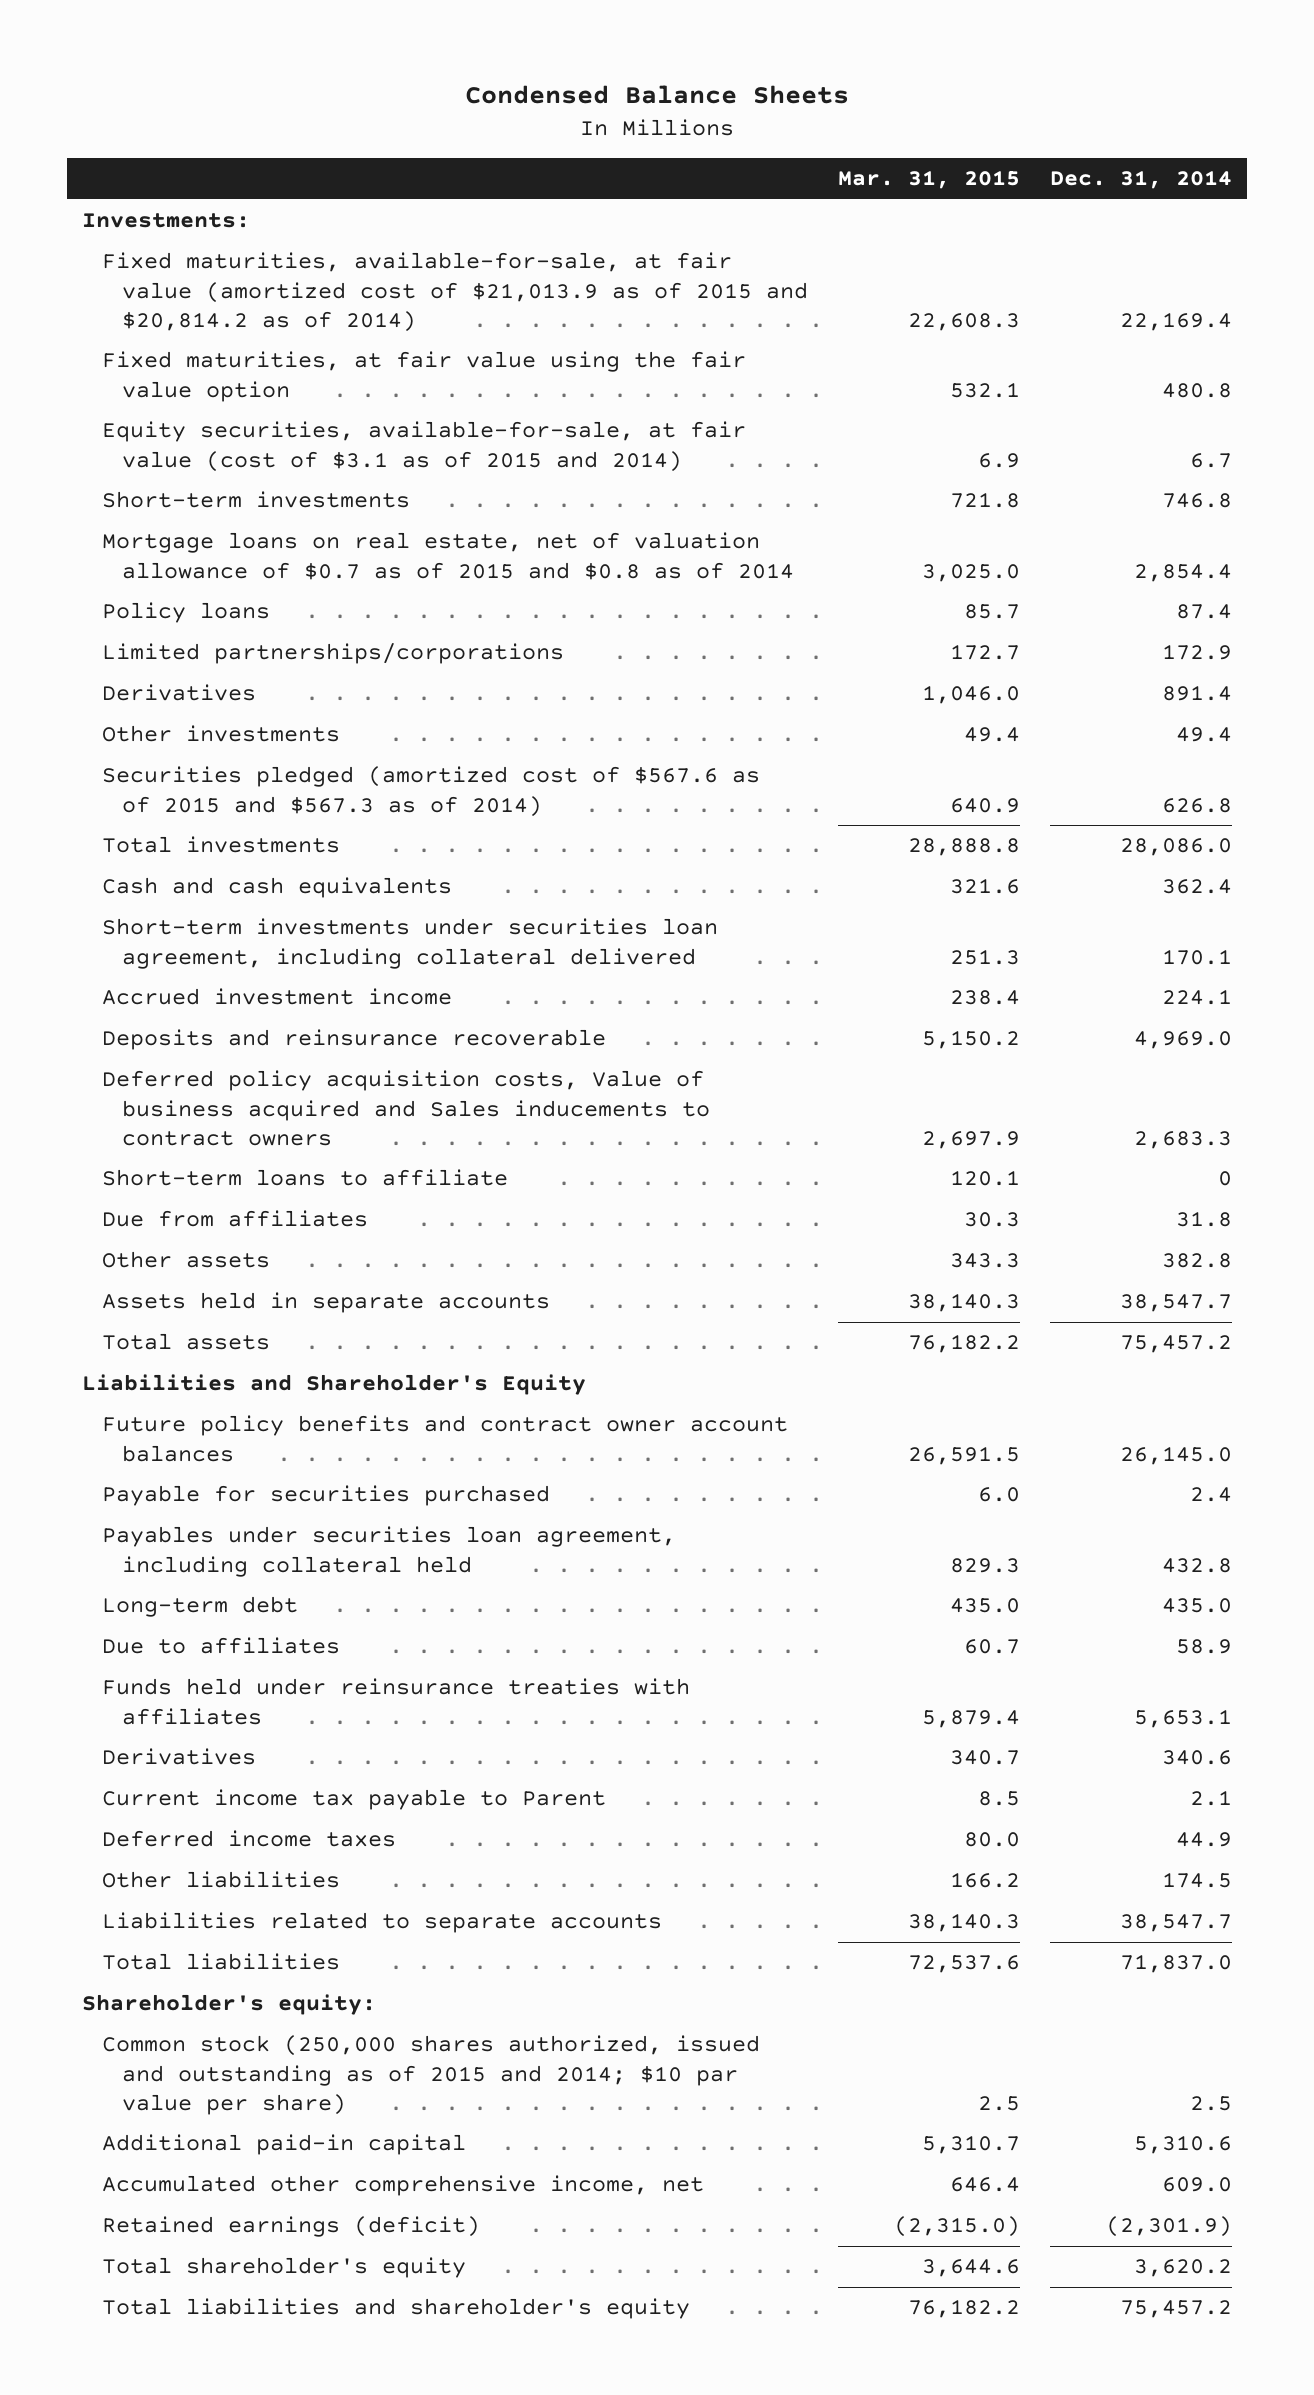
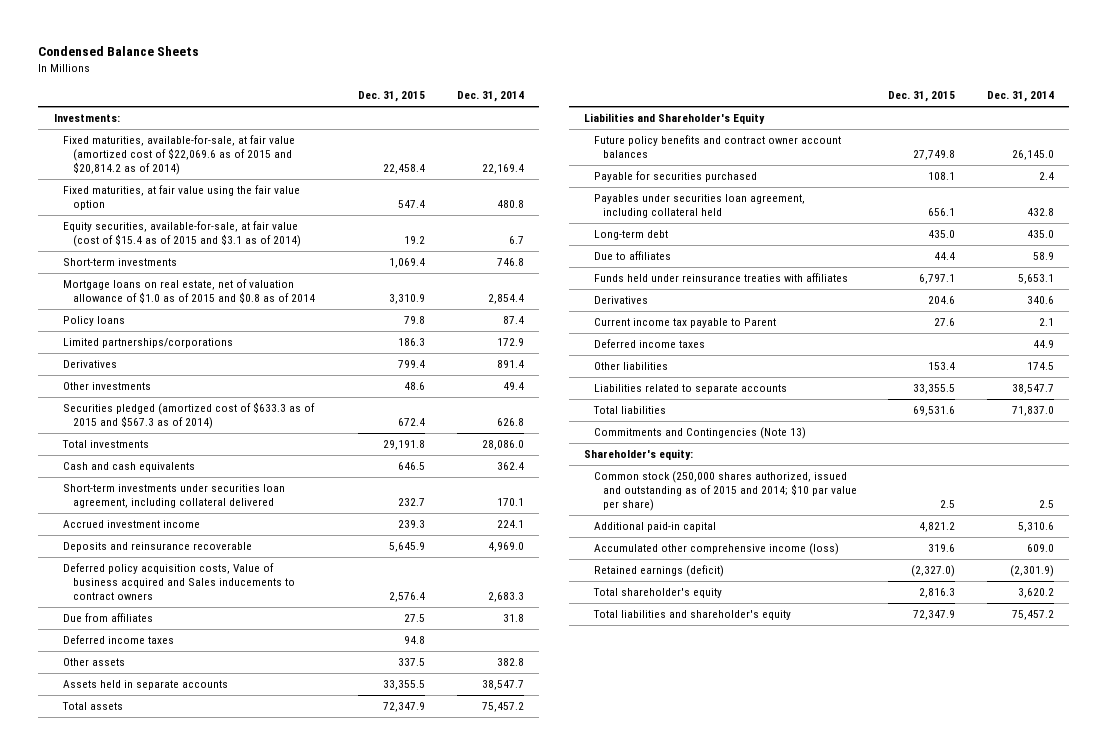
- | Mar. 31, 2015 | Dec. 31, 2014
+ | Dec. 31, 2015 | Dec. 31, 2014
- Fixed maturities, available-for-sale, at fair value (amortized cost of $21,013.9 as of 2015 and $20,814.2 as of 2014) | 22,608.3 | 22,169.4
+ Fixed maturities, available-for-sale, at fair value (amortized cost of $22,069.6 as of 2015 and $20,814.2 as of 2014) | 22,458.4 | 22,169.4
- Equity securities, available-for-sale, at fair value (cost of $3.1 as of 2015 and 2014) | 6.9 | 6.7
+ Equity securities, available-for-sale, at fair value (cost of $15.4 as of 2015 and $3.1 as of 2014) | 19.2 | 6.7
- Mortgage loans on real estate, net of valuation allowance of $0.7 as of 2015 and $0.8 as of 2014 | 3,025.0 | 2,854.4
+ Mortgage loans on real estate, net of valuation allowance of $1.0 as of 2015 and $0.8 as of 2014 | 3,310.9 | 2,854.4
- Securities pledged (amortized cost of $567.6 as of 2015 and $567.3 as of 2014) | 640.9 | 626.8
+ Securities pledged (amortized cost of $633.3 as of 2015 and $567.3 as of 2014) | 672.4 | 626.8
- Short-term loans to affiliate | 120.1 | 0
+ Deferred income taxes | 94.8 |
+ Commitments and Contingencies (Note 13)
- Accumulated other comprehensive income, net | 646.4 | 609.0
+ Accumulated other comprehensive income (loss) | 319.6 | 609.0

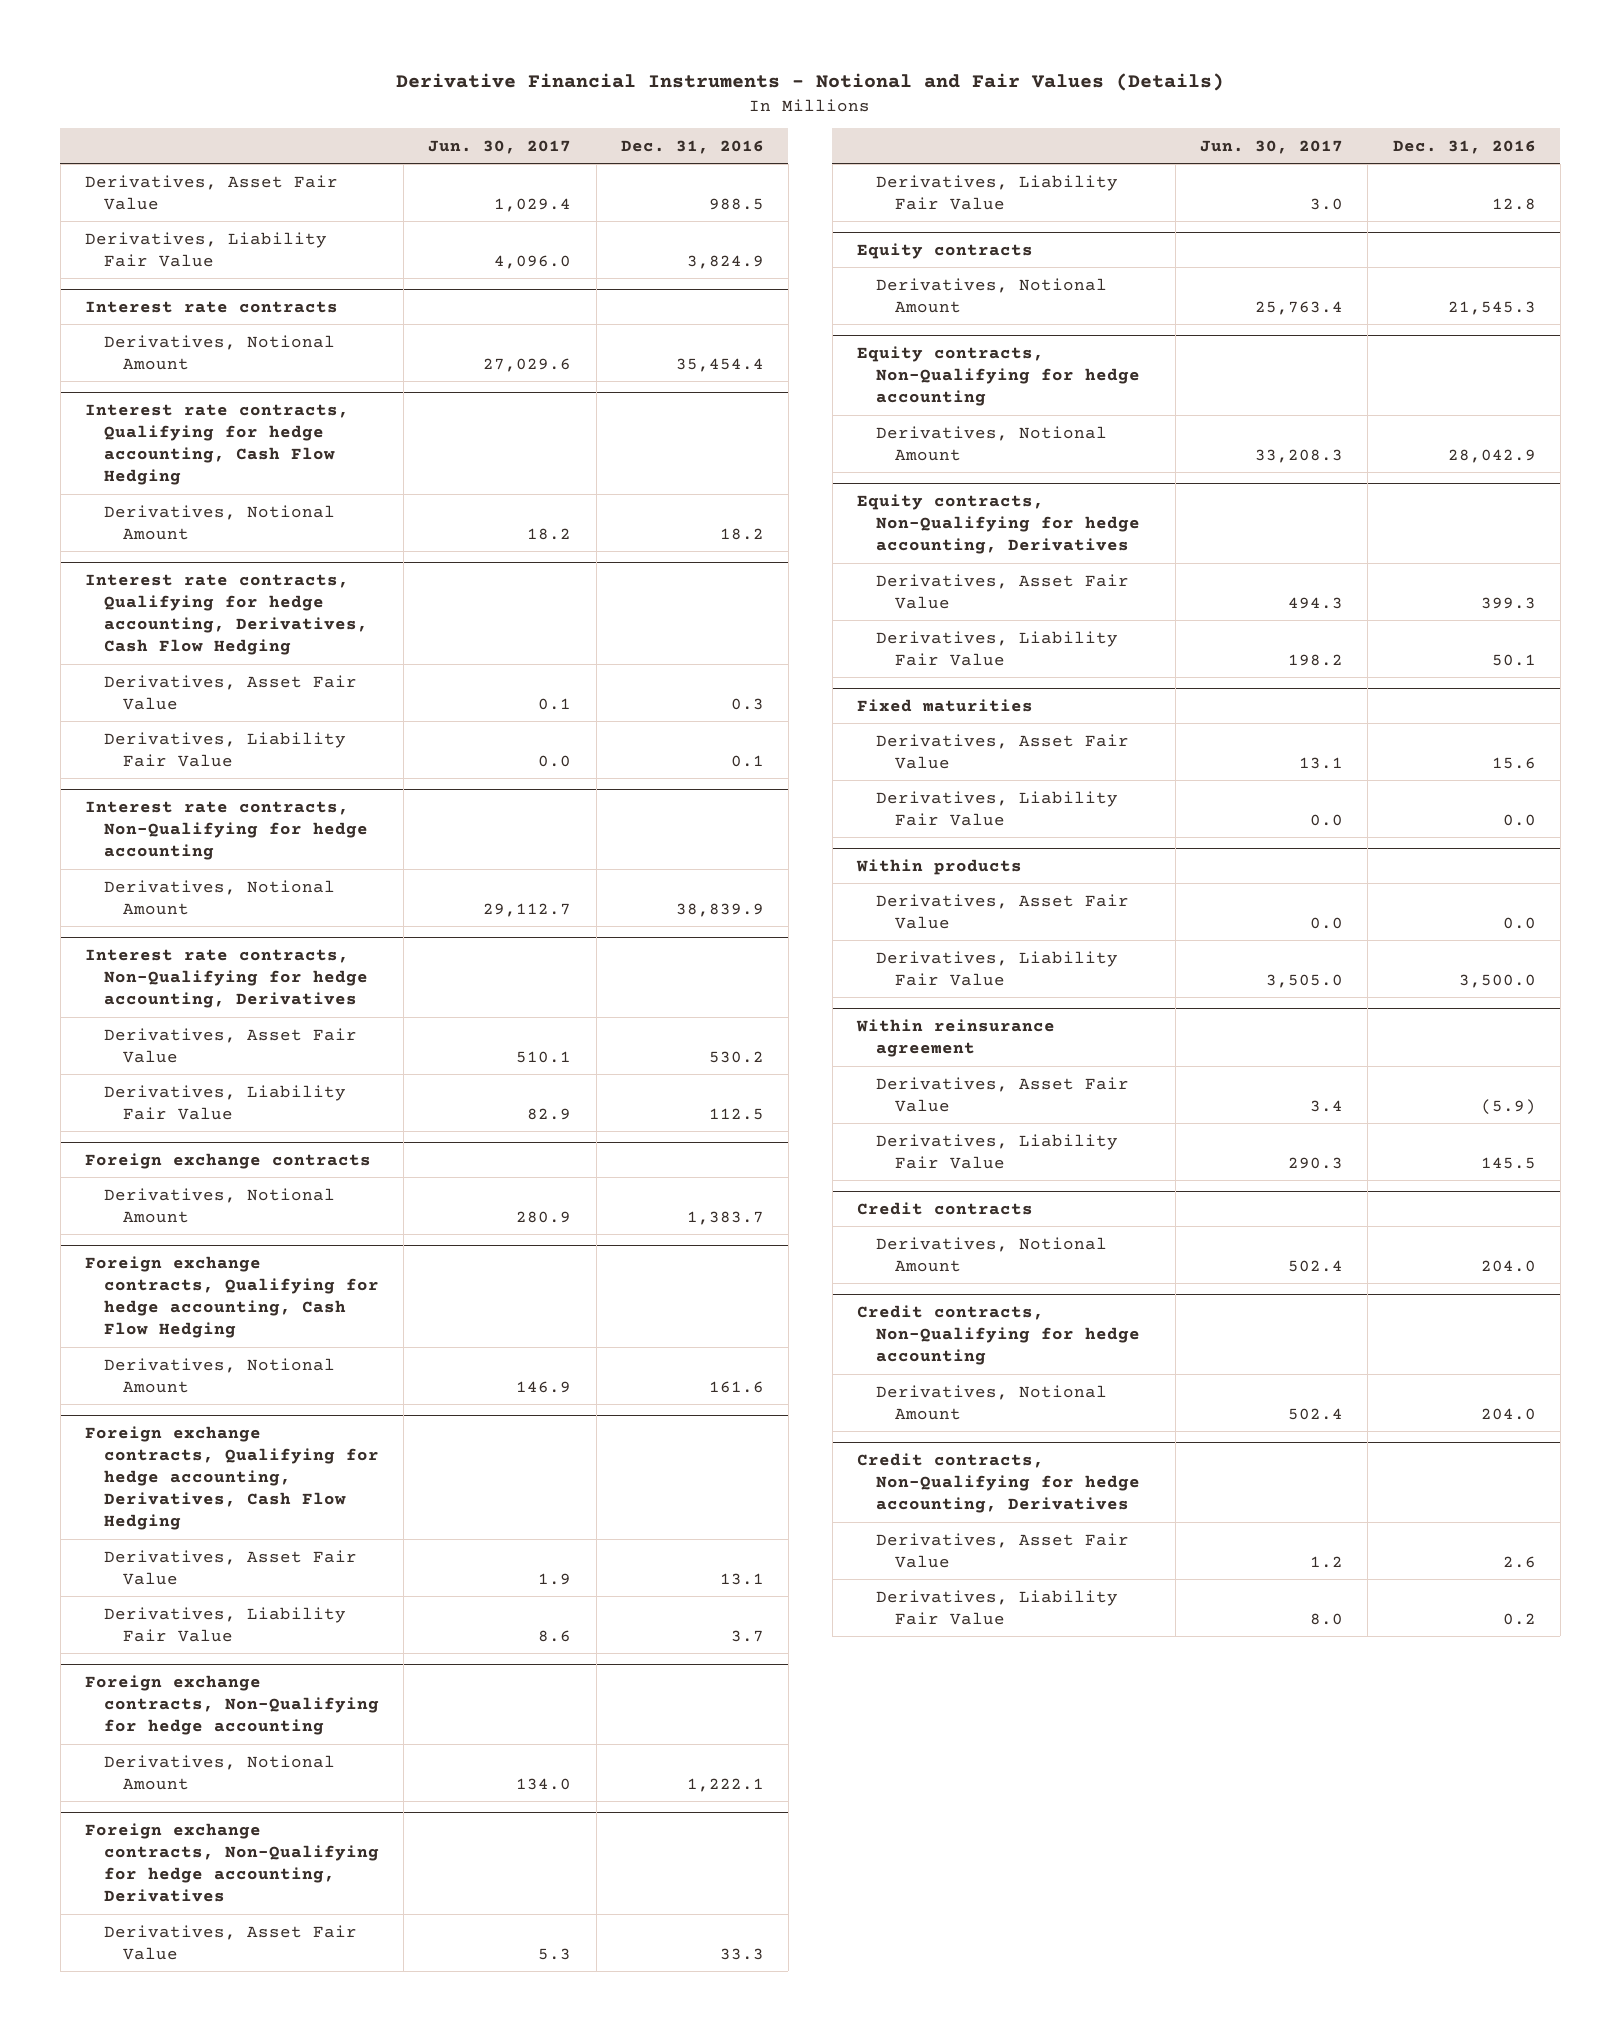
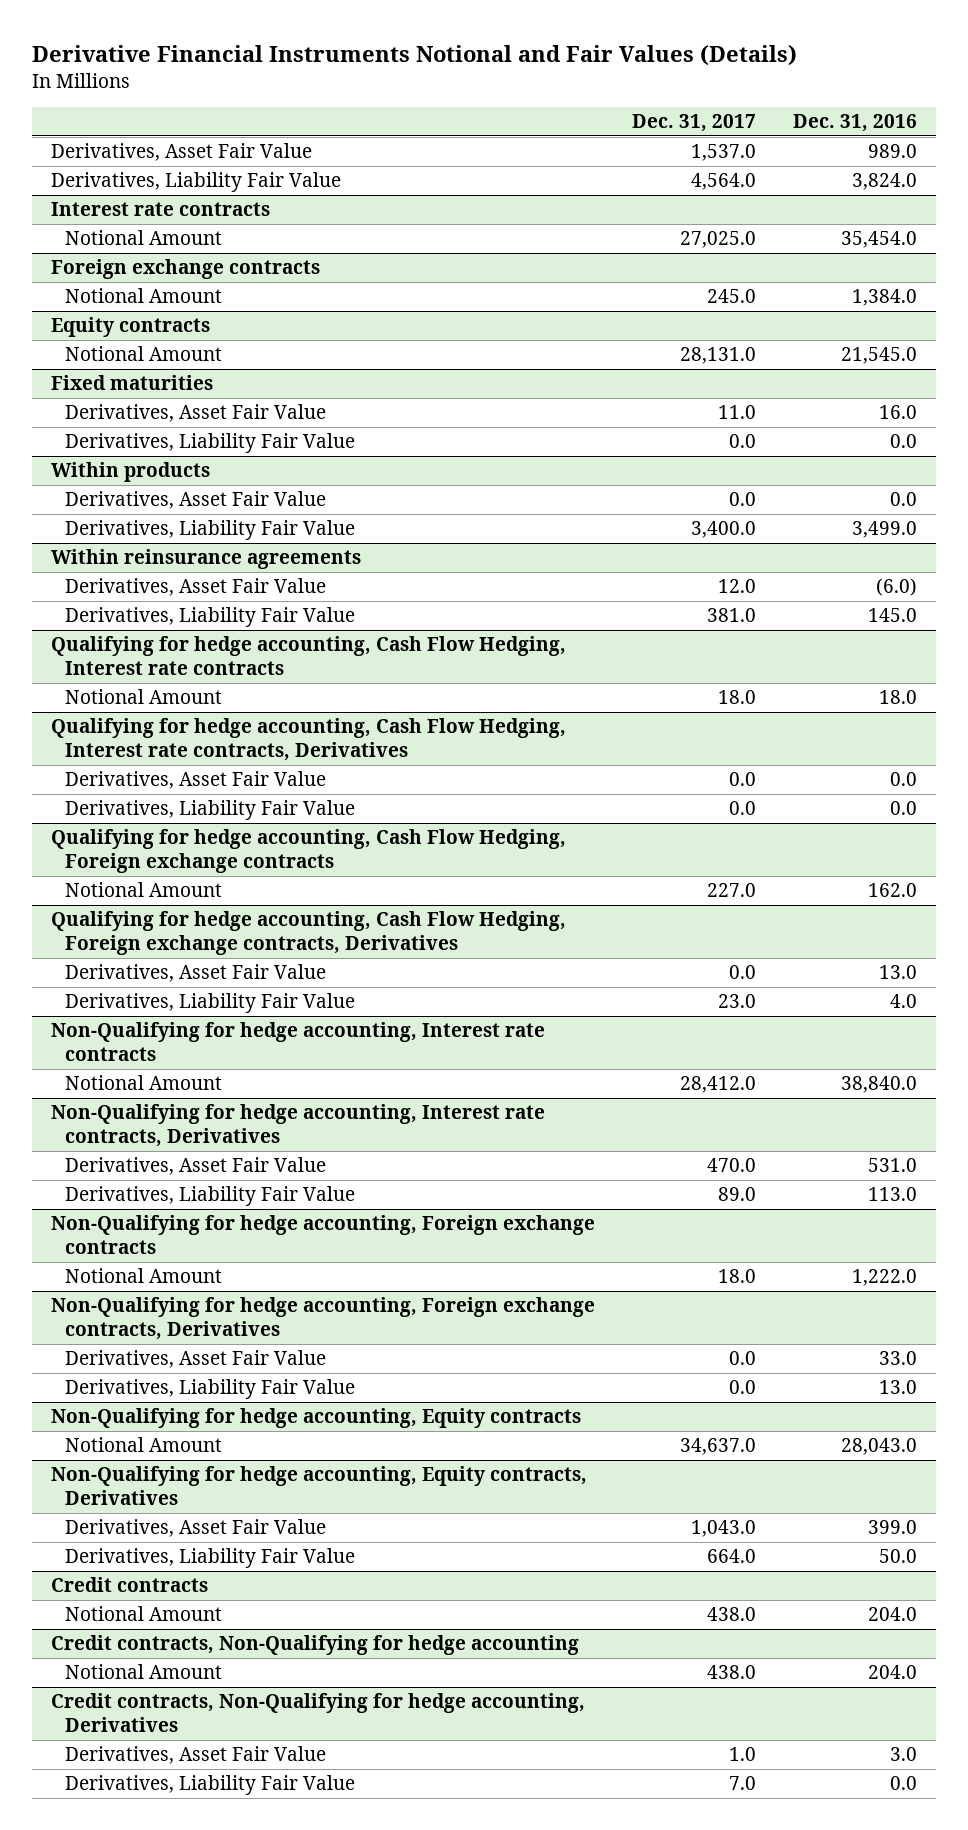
- Derivative Financial Instruments - Notional and Fair Values (Details)
+ Derivative Financial Instruments Notional and Fair Values (Details)
- | Jun. 30, 2017 | Dec. 31, 2016
+ | Dec. 31, 2017 | Dec. 31, 2016
- Derivatives, Asset Fair Value | 1,029.4 | 988.5
- Derivatives, Liability Fair Value | 4,096.0 | 3,824.9
+ Derivatives, Asset Fair Value | 1,537.0 | 989.0
+ Derivatives, Liability Fair Value | 4,564.0 | 3,824.0
@ Interest rate contracts
- Derivatives, Notional Amount | 27,029.6 | 35,454.4
- Interest rate contracts, Qualifying for hedge accounting, Cash Flow Hedging
- Derivatives, Notional Amount | 18.2 | 18.2
- Interest rate contracts, Qualifying for hedge accounting, Derivatives, Cash Flow Hedging
- Derivatives, Asset Fair Value | 0.1 | 0.3
- Derivatives, Liability Fair Value | 0.0 | 0.1
- Interest rate contracts, Non-Qualifying for hedge accounting
- Derivatives, Notional Amount | 29,112.7 | 38,839.9
- Interest rate contracts, Non-Qualifying for hedge accounting, Derivatives
- Derivatives, Asset Fair Value | 510.1 | 530.2
- Derivatives, Liability Fair Value | 82.9 | 112.5
@ Interest rate contracts
+ Notional Amount | 27,025.0 | 35,454.0
@ Foreign exchange contracts
- Derivatives, Notional Amount | 280.9 | 1,383.7
- Foreign exchange contracts, Qualifying for hedge accounting, Cash Flow Hedging
- Derivatives, Notional Amount | 146.9 | 161.6
- Foreign exchange contracts, Qualifying for hedge accounting, Derivatives, Cash Flow Hedging
- Derivatives, Asset Fair Value | 1.9 | 13.1
- Derivatives, Liability Fair Value | 8.6 | 3.7
- Foreign exchange contracts, Non-Qualifying for hedge accounting
- Derivatives, Notional Amount | 134.0 | 1,222.1
- Foreign exchange contracts, Non-Qualifying for hedge accounting, Derivatives
- Derivatives, Asset Fair Value | 5.3 | 33.3
- Derivatives, Liability Fair Value | 3.0 | 12.8
@ Foreign exchange contracts
+ Notional Amount | 245.0 | 1,384.0
@ Equity contracts
- Derivatives, Notional Amount | 25,763.4 | 21,545.3
- Equity contracts, Non-Qualifying for hedge accounting
- Derivatives, Notional Amount | 33,208.3 | 28,042.9
- Equity contracts, Non-Qualifying for hedge accounting, Derivatives
- Derivatives, Asset Fair Value | 494.3 | 399.3
- Derivatives, Liability Fair Value | 198.2 | 50.1
@ Equity contracts
+ Notional Amount | 28,131.0 | 21,545.0
@ Fixed maturities
- Derivatives, Asset Fair Value | 13.1 | 15.6
+ Derivatives, Asset Fair Value | 11.0 | 16.0
@ Within products
- Derivatives, Liability Fair Value | 3,505.0 | 3,500.0
- Within reinsurance agreement
- Derivatives, Asset Fair Value | 3.4 | (5.9)
- Derivatives, Liability Fair Value | 290.3 | 145.5
@ Within products
+ Derivatives, Liability Fair Value | 3,400.0 | 3,499.0
+ Within reinsurance agreements
+ Derivatives, Asset Fair Value | 12.0 | (6.0)
+ Derivatives, Liability Fair Value | 381.0 | 145.0
+ Qualifying for hedge accounting, Cash Flow Hedging, Interest rate contracts
+ Notional Amount | 18.0 | 18.0
+ Qualifying for hedge accounting, Cash Flow Hedging, Interest rate contracts, Derivatives
+ Derivatives, Asset Fair Value | 0.0 | 0.0
+ Derivatives, Liability Fair Value | 0.0 | 0.0
+ Qualifying for hedge accounting, Cash Flow Hedging, Foreign exchange contracts
+ Notional Amount | 227.0 | 162.0
+ Qualifying for hedge accounting, Cash Flow Hedging, Foreign exchange contracts, Derivatives
+ Derivatives, Asset Fair Value | 0.0 | 13.0
+ Derivatives, Liability Fair Value | 23.0 | 4.0
+ Non-Qualifying for hedge accounting, Interest rate contracts
+ Notional Amount | 28,412.0 | 38,840.0
+ Non-Qualifying for hedge accounting, Interest rate contracts, Derivatives
+ Derivatives, Asset Fair Value | 470.0 | 531.0
+ Derivatives, Liability Fair Value | 89.0 | 113.0
+ Non-Qualifying for hedge accounting, Foreign exchange contracts
+ Notional Amount | 18.0 | 1,222.0
+ Non-Qualifying for hedge accounting, Foreign exchange contracts, Derivatives
+ Derivatives, Asset Fair Value | 0.0 | 33.0
+ Derivatives, Liability Fair Value | 0.0 | 13.0
+ Non-Qualifying for hedge accounting, Equity contracts
+ Notional Amount | 34,637.0 | 28,043.0
+ Non-Qualifying for hedge accounting, Equity contracts, Derivatives
+ Derivatives, Asset Fair Value | 1,043.0 | 399.0
+ Derivatives, Liability Fair Value | 664.0 | 50.0
@ Credit contracts
- Derivatives, Notional Amount | 502.4 | 204.0
+ Notional Amount | 438.0 | 204.0
@ Credit contracts, Non-Qualifying for hedge accounting
- Derivatives, Notional Amount | 502.4 | 204.0
+ Notional Amount | 438.0 | 204.0
@ Credit contracts, Non-Qualifying for hedge accounting, Derivatives
- Derivatives, Asset Fair Value | 1.2 | 2.6
- Derivatives, Liability Fair Value | 8.0 | 0.2
+ Derivatives, Asset Fair Value | 1.0 | 3.0
+ Derivatives, Liability Fair Value | 7.0 | 0.0

